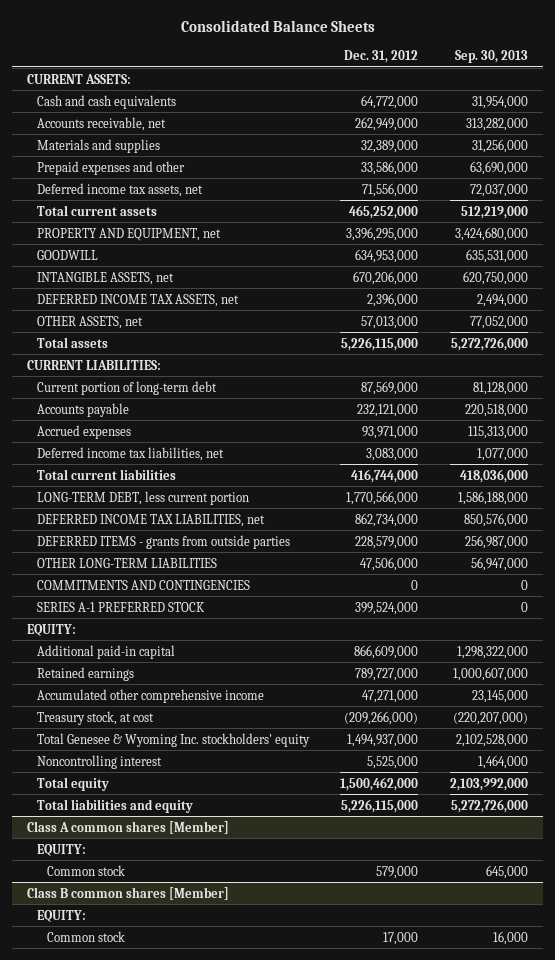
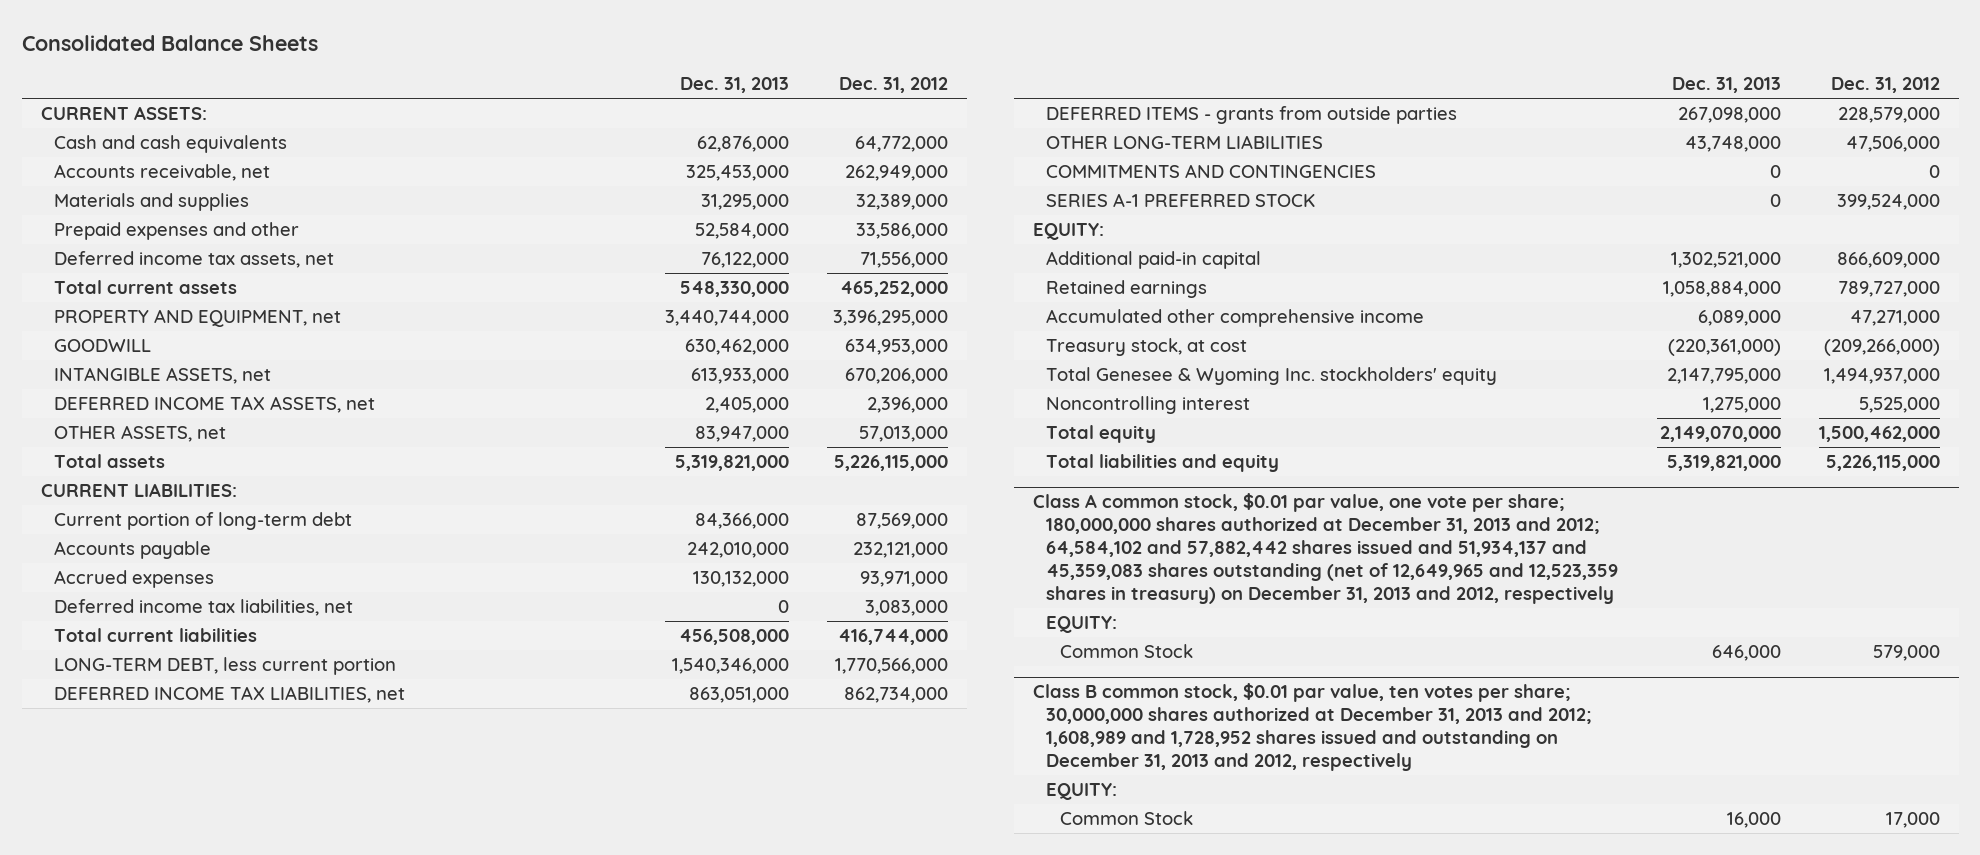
- | Dec. 31, 2012 | Sep. 30, 2013
+ | Dec. 31, 2013 | Dec. 31, 2012
- Class A common shares [Member]
+ Class A common stock, $0.01 par value, one vote per share; 180,000,000 shares authorized at December 31, 2013 and 2012; 64,584,102 and 57,882,442 shares issued and 51,934,137 and 45,359,083 shares outstanding (net of 12,649,965 and 12,523,359 shares in treasury) on December 31, 2013 and 2012, respectively
- Common stock | 579,000 | 645,000
- Class B common shares [Member]
+ Common Stock | 646,000 | 579,000
+ Class B common stock, $0.01 par value, ten votes per share; 30,000,000 shares authorized at December 31, 2013 and 2012; 1,608,989 and 1,728,952 shares issued and outstanding on December 31, 2013 and 2012, respectively
- Common stock | 17,000 | 16,000
+ Common Stock | 16,000 | 17,000

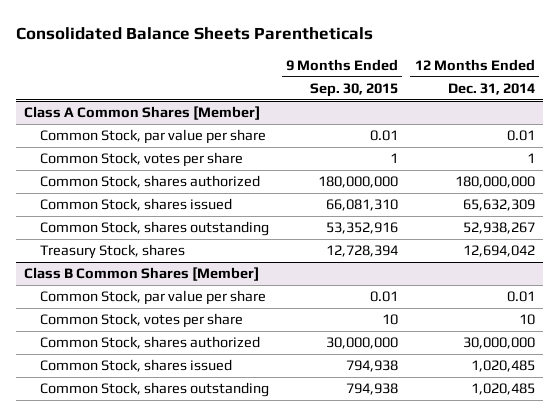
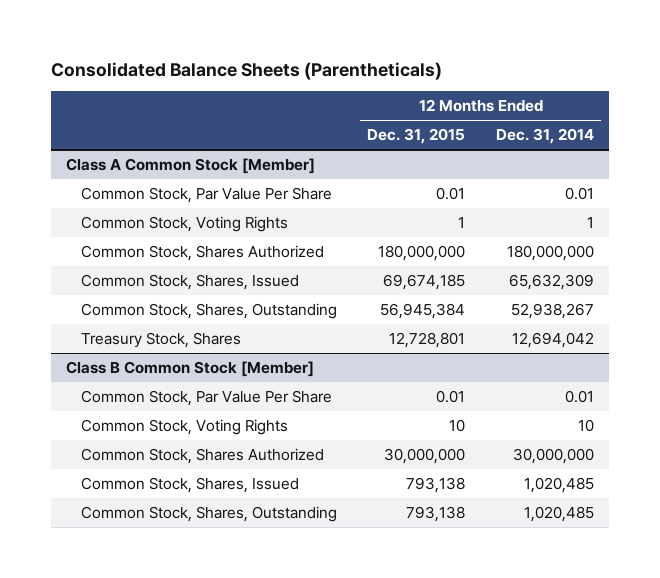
- Consolidated Balance Sheets Parentheticals
+ Consolidated Balance Sheets (Parentheticals)
- | 9 Months Ended Sep. 30, 2015 | 12 Months Ended Dec. 31, 2014
+ | 12 Months Ended Dec. 31, 2015 | 12 Months Ended Dec. 31, 2014
- Class A Common Shares [Member]
- Common Stock, par value per share | 0.01 | 0.01
- Common Stock, votes per share | 1 | 1
- Common Stock, shares authorized | 180,000,000 | 180,000,000
- Common Stock, shares issued | 66,081,310 | 65,632,309
- Common Stock, shares outstanding | 53,352,916 | 52,938,267
- Treasury Stock, shares | 12,728,394 | 12,694,042
- Class B Common Shares [Member]
- Common Stock, par value per share | 0.01 | 0.01
- Common Stock, votes per share | 10 | 10
- Common Stock, shares authorized | 30,000,000 | 30,000,000
- Common Stock, shares issued | 794,938 | 1,020,485
- Common Stock, shares outstanding | 794,938 | 1,020,485
+ Class A Common Stock [Member]
+ Common Stock, Par Value Per Share | 0.01 | 0.01
+ Common Stock, Voting Rights | 1 | 1
+ Common Stock, Shares Authorized | 180,000,000 | 180,000,000
+ Common Stock, Shares, Issued | 69,674,185 | 65,632,309
+ Common Stock, Shares, Outstanding | 56,945,384 | 52,938,267
+ Treasury Stock, Shares | 12,728,801 | 12,694,042
+ Class B Common Stock [Member]
+ Common Stock, Par Value Per Share | 0.01 | 0.01
+ Common Stock, Voting Rights | 10 | 10
+ Common Stock, Shares Authorized | 30,000,000 | 30,000,000
+ Common Stock, Shares, Issued | 793,138 | 1,020,485
+ Common Stock, Shares, Outstanding | 793,138 | 1,020,485

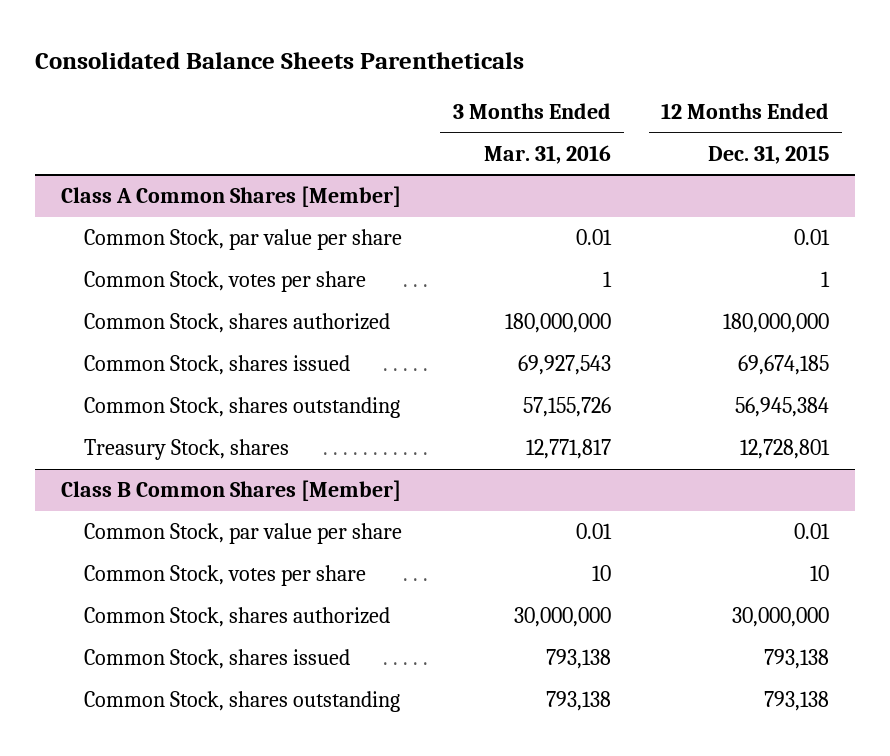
- Consolidated Balance Sheets (Parentheticals)
+ Consolidated Balance Sheets Parentheticals
- | 12 Months Ended Dec. 31, 2015 | 12 Months Ended Dec. 31, 2014
+ | 3 Months Ended Mar. 31, 2016 | 12 Months Ended Dec. 31, 2015
- Class A Common Stock [Member]
- Common Stock, Par Value Per Share | 0.01 | 0.01
- Common Stock, Voting Rights | 1 | 1
- Common Stock, Shares Authorized | 180,000,000 | 180,000,000
- Common Stock, Shares, Issued | 69,674,185 | 65,632,309
- Common Stock, Shares, Outstanding | 56,945,384 | 52,938,267
- Treasury Stock, Shares | 12,728,801 | 12,694,042
- Class B Common Stock [Member]
- Common Stock, Par Value Per Share | 0.01 | 0.01
- Common Stock, Voting Rights | 10 | 10
- Common Stock, Shares Authorized | 30,000,000 | 30,000,000
- Common Stock, Shares, Issued | 793,138 | 1,020,485
- Common Stock, Shares, Outstanding | 793,138 | 1,020,485
+ Class A Common Shares [Member]
+ Common Stock, par value per share | 0.01 | 0.01
+ Common Stock, votes per share | 1 | 1
+ Common Stock, shares authorized | 180,000,000 | 180,000,000
+ Common Stock, shares issued | 69,927,543 | 69,674,185
+ Common Stock, shares outstanding | 57,155,726 | 56,945,384
+ Treasury Stock, shares | 12,771,817 | 12,728,801
+ Class B Common Shares [Member]
+ Common Stock, par value per share | 0.01 | 0.01
+ Common Stock, votes per share | 10 | 10
+ Common Stock, shares authorized | 30,000,000 | 30,000,000
+ Common Stock, shares issued | 793,138 | 793,138
+ Common Stock, shares outstanding | 793,138 | 793,138

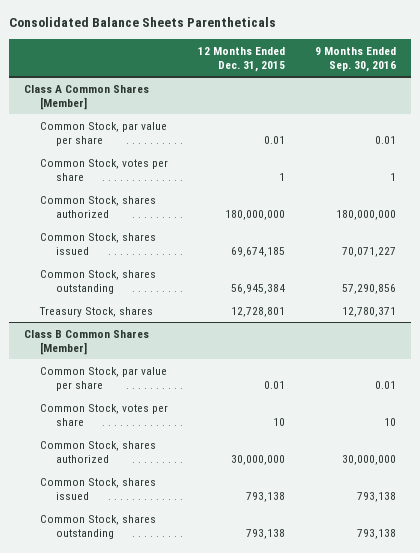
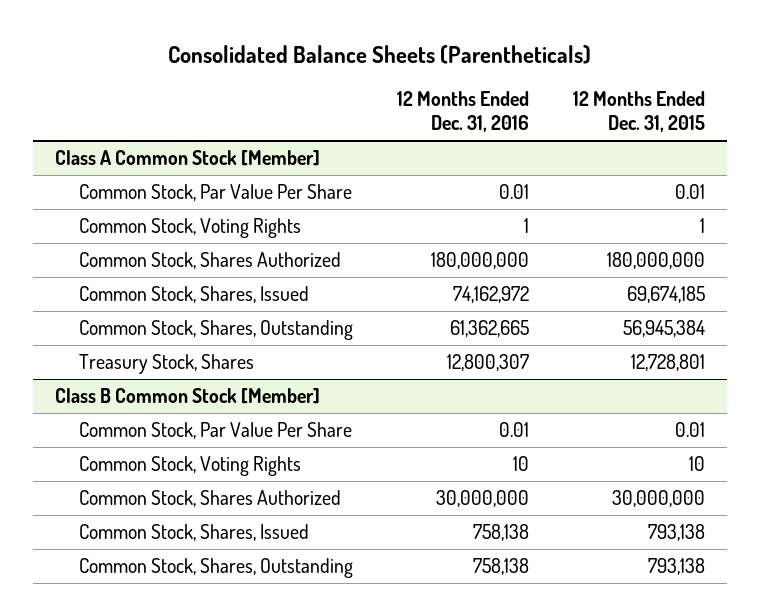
- Consolidated Balance Sheets Parentheticals
+ Consolidated Balance Sheets (Parentheticals)
- | 12 Months Ended Dec. 31, 2015 | 9 Months Ended Sep. 30, 2016
+ | 12 Months Ended Dec. 31, 2016 | 12 Months Ended Dec. 31, 2015
- Class A Common Shares [Member]
- Common Stock, par value per share | 0.01 | 0.01
- Common Stock, votes per share | 1 | 1
- Common Stock, shares authorized | 180,000,000 | 180,000,000
- Common Stock, shares issued | 69,674,185 | 70,071,227
- Common Stock, shares outstanding | 56,945,384 | 57,290,856
- Treasury Stock, shares | 12,728,801 | 12,780,371
- Class B Common Shares [Member]
- Common Stock, par value per share | 0.01 | 0.01
- Common Stock, votes per share | 10 | 10
- Common Stock, shares authorized | 30,000,000 | 30,000,000
- Common Stock, shares issued | 793,138 | 793,138
- Common Stock, shares outstanding | 793,138 | 793,138
+ Class A Common Stock [Member]
+ Common Stock, Par Value Per Share | 0.01 | 0.01
+ Common Stock, Voting Rights | 1 | 1
+ Common Stock, Shares Authorized | 180,000,000 | 180,000,000
+ Common Stock, Shares, Issued | 74,162,972 | 69,674,185
+ Common Stock, Shares, Outstanding | 61,362,665 | 56,945,384
+ Treasury Stock, Shares | 12,800,307 | 12,728,801
+ Class B Common Stock [Member]
+ Common Stock, Par Value Per Share | 0.01 | 0.01
+ Common Stock, Voting Rights | 10 | 10
+ Common Stock, Shares Authorized | 30,000,000 | 30,000,000
+ Common Stock, Shares, Issued | 758,138 | 793,138
+ Common Stock, Shares, Outstanding | 758,138 | 793,138

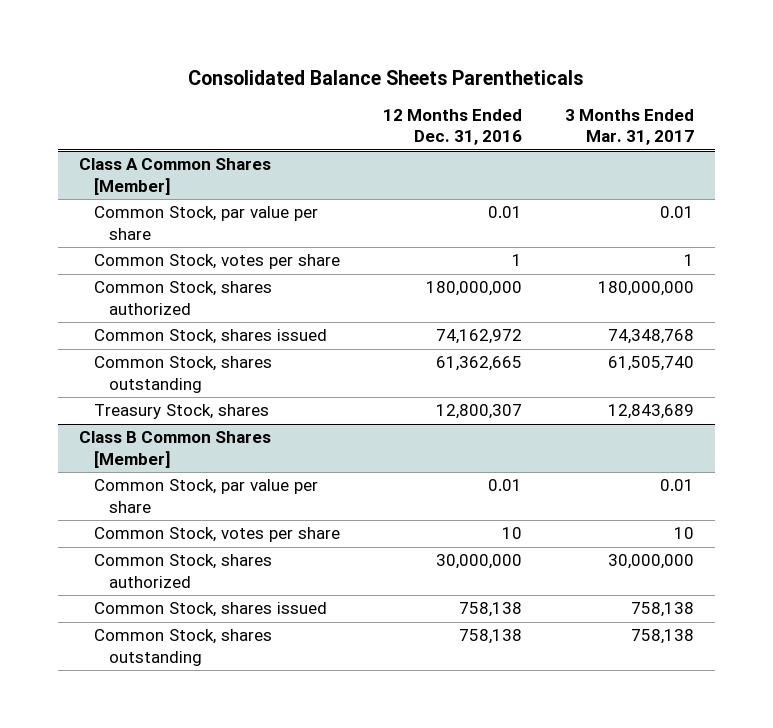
- Consolidated Balance Sheets (Parentheticals)
+ Consolidated Balance Sheets Parentheticals
- | 12 Months Ended Dec. 31, 2016 | 12 Months Ended Dec. 31, 2015
+ | 12 Months Ended Dec. 31, 2016 | 3 Months Ended Mar. 31, 2017
- Class A Common Stock [Member]
- Common Stock, Par Value Per Share | 0.01 | 0.01
- Common Stock, Voting Rights | 1 | 1
- Common Stock, Shares Authorized | 180,000,000 | 180,000,000
- Common Stock, Shares, Issued | 74,162,972 | 69,674,185
- Common Stock, Shares, Outstanding | 61,362,665 | 56,945,384
- Treasury Stock, Shares | 12,800,307 | 12,728,801
- Class B Common Stock [Member]
- Common Stock, Par Value Per Share | 0.01 | 0.01
- Common Stock, Voting Rights | 10 | 10
- Common Stock, Shares Authorized | 30,000,000 | 30,000,000
- Common Stock, Shares, Issued | 758,138 | 793,138
- Common Stock, Shares, Outstanding | 758,138 | 793,138
+ Class A Common Shares [Member]
+ Common Stock, par value per share | 0.01 | 0.01
+ Common Stock, votes per share | 1 | 1
+ Common Stock, shares authorized | 180,000,000 | 180,000,000
+ Common Stock, shares issued | 74,162,972 | 74,348,768
+ Common Stock, shares outstanding | 61,362,665 | 61,505,740
+ Treasury Stock, shares | 12,800,307 | 12,843,689
+ Class B Common Shares [Member]
+ Common Stock, par value per share | 0.01 | 0.01
+ Common Stock, votes per share | 10 | 10
+ Common Stock, shares authorized | 30,000,000 | 30,000,000
+ Common Stock, shares issued | 758,138 | 758,138
+ Common Stock, shares outstanding | 758,138 | 758,138

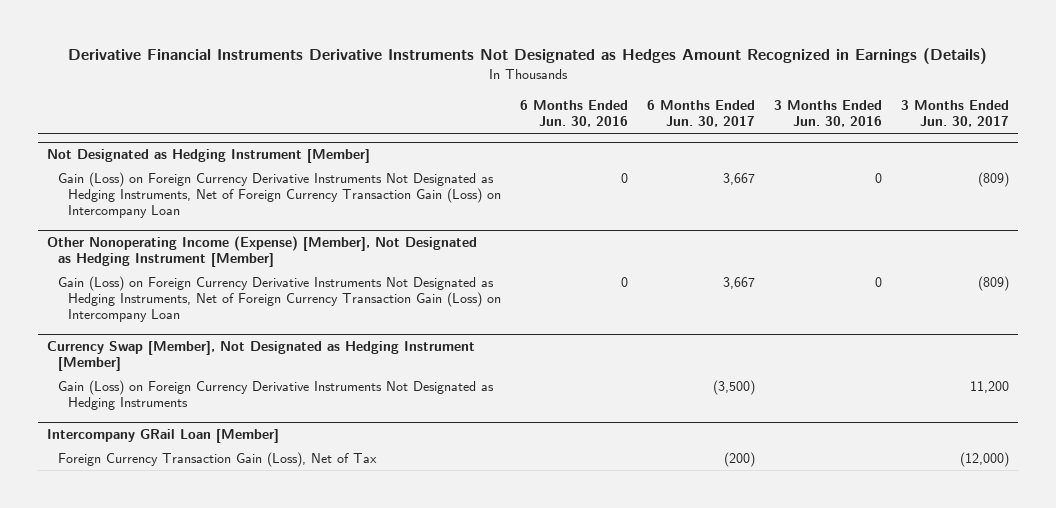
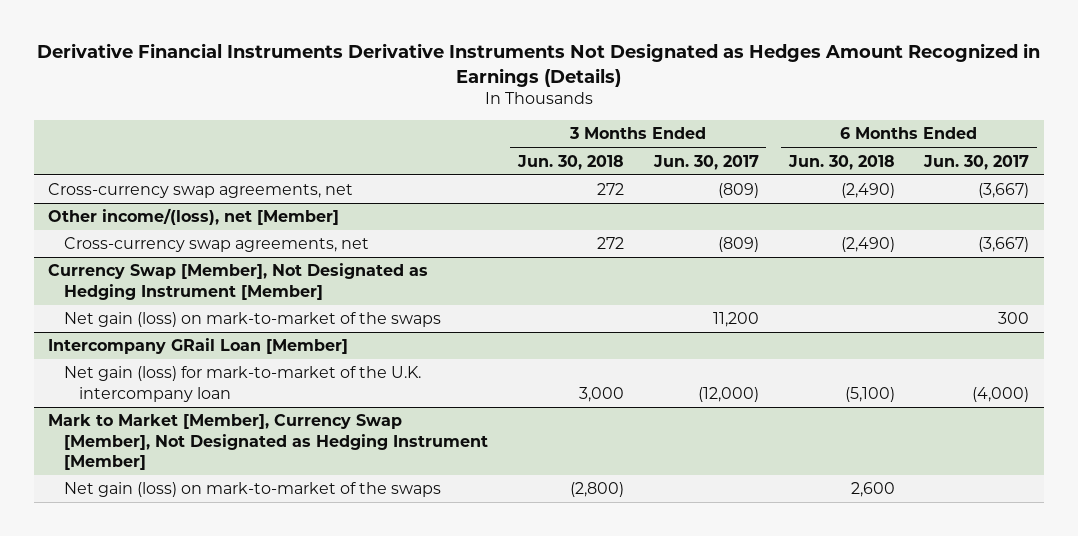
- | 6 Months Ended Jun. 30, 2016 | 6 Months Ended Jun. 30, 2017 | 3 Months Ended Jun. 30, 2016 | 3 Months Ended Jun. 30, 2017
+ | 3 Months Ended Jun. 30, 2018 | 3 Months Ended Jun. 30, 2017 | 6 Months Ended Jun. 30, 2018 | 6 Months Ended Jun. 30, 2017
- Not Designated as Hedging Instrument [Member]
- Gain (Loss) on Foreign Currency Derivative Instruments Not Designated as Hedging Instruments, Net of Foreign Currency Transaction Gain (Loss) on Intercompany Loan | 0 | 3,667 | 0 | (809)
- Other Nonoperating Income (Expense) [Member], Not Designated as Hedging Instrument [Member]
- Gain (Loss) on Foreign Currency Derivative Instruments Not Designated as Hedging Instruments, Net of Foreign Currency Transaction Gain (Loss) on Intercompany Loan | 0 | 3,667 | 0 | (809)
+ Cross-currency swap agreements, net | 272 | (809) | (2,490) | (3,667)
+ Other income/(loss), net [Member]
+ Cross-currency swap agreements, net | 272 | (809) | (2,490) | (3,667)
@ Currency Swap [Member], Not Designated as Hedging Instrument [Member]
- Gain (Loss) on Foreign Currency Derivative Instruments Not Designated as Hedging Instruments | | (3,500) | | 11,200
+ Net gain (loss) on mark-to-market of the swaps | | 11,200 | | 300
@ Intercompany GRail Loan [Member]
- Foreign Currency Transaction Gain (Loss), Net of Tax | | (200) | | (12,000)
+ Net gain (loss) for mark-to-market of the U.K. intercompany loan | 3,000 | (12,000) | (5,100) | (4,000)
+ Mark to Market [Member], Currency Swap [Member], Not Designated as Hedging Instrument [Member]
+ Net gain (loss) on mark-to-market of the swaps | (2,800) | | 2,600 |

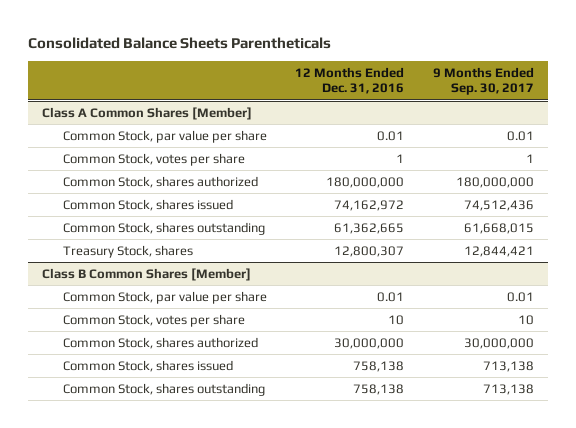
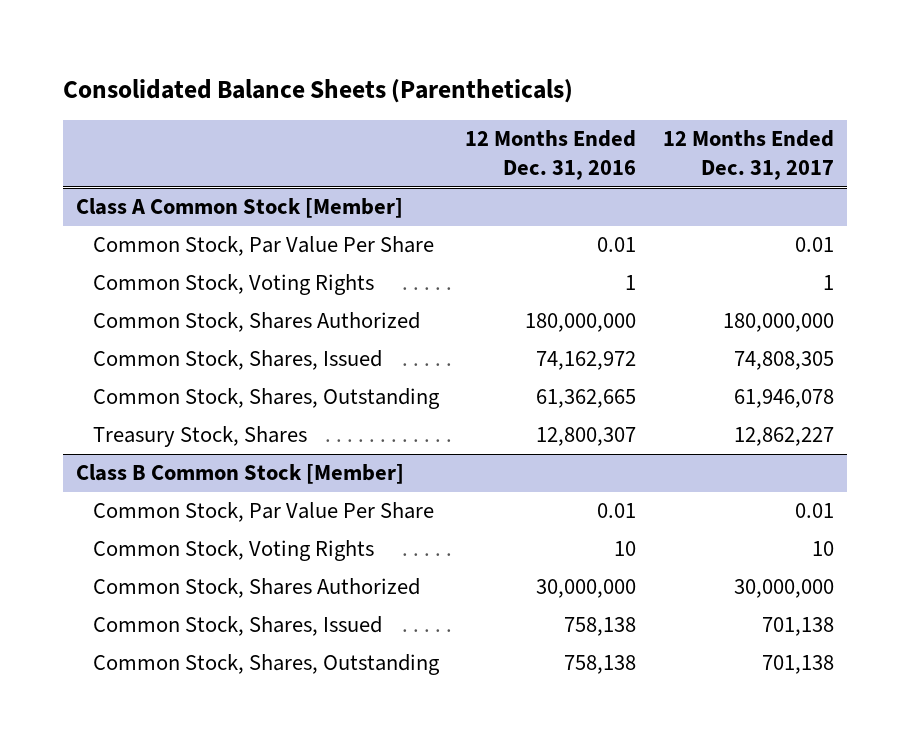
- Consolidated Balance Sheets Parentheticals
+ Consolidated Balance Sheets (Parentheticals)
- | 12 Months Ended Dec. 31, 2016 | 9 Months Ended Sep. 30, 2017
+ | 12 Months Ended Dec. 31, 2016 | 12 Months Ended Dec. 31, 2017
- Class A Common Shares [Member]
- Common Stock, par value per share | 0.01 | 0.01
- Common Stock, votes per share | 1 | 1
- Common Stock, shares authorized | 180,000,000 | 180,000,000
- Common Stock, shares issued | 74,162,972 | 74,512,436
- Common Stock, shares outstanding | 61,362,665 | 61,668,015
- Treasury Stock, shares | 12,800,307 | 12,844,421
- Class B Common Shares [Member]
- Common Stock, par value per share | 0.01 | 0.01
- Common Stock, votes per share | 10 | 10
- Common Stock, shares authorized | 30,000,000 | 30,000,000
- Common Stock, shares issued | 758,138 | 713,138
- Common Stock, shares outstanding | 758,138 | 713,138
+ Class A Common Stock [Member]
+ Common Stock, Par Value Per Share | 0.01 | 0.01
+ Common Stock, Voting Rights | 1 | 1
+ Common Stock, Shares Authorized | 180,000,000 | 180,000,000
+ Common Stock, Shares, Issued | 74,162,972 | 74,808,305
+ Common Stock, Shares, Outstanding | 61,362,665 | 61,946,078
+ Treasury Stock, Shares | 12,800,307 | 12,862,227
+ Class B Common Stock [Member]
+ Common Stock, Par Value Per Share | 0.01 | 0.01
+ Common Stock, Voting Rights | 10 | 10
+ Common Stock, Shares Authorized | 30,000,000 | 30,000,000
+ Common Stock, Shares, Issued | 758,138 | 701,138
+ Common Stock, Shares, Outstanding | 758,138 | 701,138

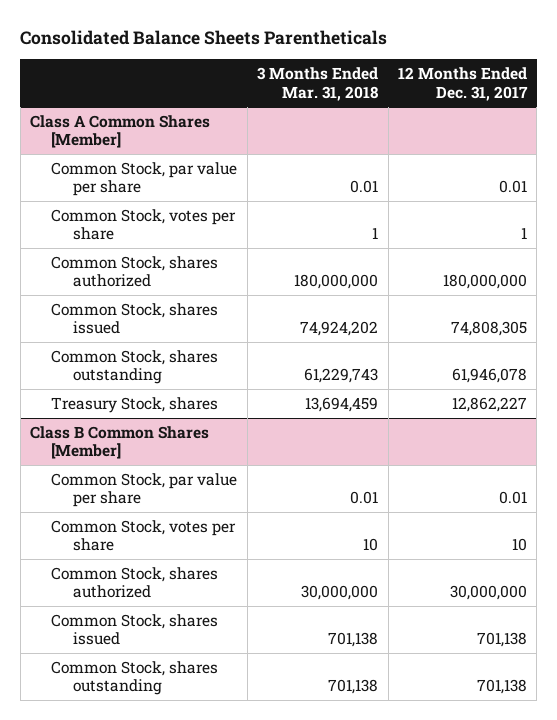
- Consolidated Balance Sheets (Parentheticals)
+ Consolidated Balance Sheets Parentheticals
- | 12 Months Ended Dec. 31, 2016 | 12 Months Ended Dec. 31, 2017
+ | 3 Months Ended Mar. 31, 2018 | 12 Months Ended Dec. 31, 2017
- Class A Common Stock [Member]
- Common Stock, Par Value Per Share | 0.01 | 0.01
- Common Stock, Voting Rights | 1 | 1
- Common Stock, Shares Authorized | 180,000,000 | 180,000,000
- Common Stock, Shares, Issued | 74,162,972 | 74,808,305
- Common Stock, Shares, Outstanding | 61,362,665 | 61,946,078
- Treasury Stock, Shares | 12,800,307 | 12,862,227
- Class B Common Stock [Member]
- Common Stock, Par Value Per Share | 0.01 | 0.01
- Common Stock, Voting Rights | 10 | 10
- Common Stock, Shares Authorized | 30,000,000 | 30,000,000
- Common Stock, Shares, Issued | 758,138 | 701,138
- Common Stock, Shares, Outstanding | 758,138 | 701,138
+ Class A Common Shares [Member]
+ Common Stock, par value per share | 0.01 | 0.01
+ Common Stock, votes per share | 1 | 1
+ Common Stock, shares authorized | 180,000,000 | 180,000,000
+ Common Stock, shares issued | 74,924,202 | 74,808,305
+ Common Stock, shares outstanding | 61,229,743 | 61,946,078
+ Treasury Stock, shares | 13,694,459 | 12,862,227
+ Class B Common Shares [Member]
+ Common Stock, par value per share | 0.01 | 0.01
+ Common Stock, votes per share | 10 | 10
+ Common Stock, shares authorized | 30,000,000 | 30,000,000
+ Common Stock, shares issued | 701,138 | 701,138
+ Common Stock, shares outstanding | 701,138 | 701,138

